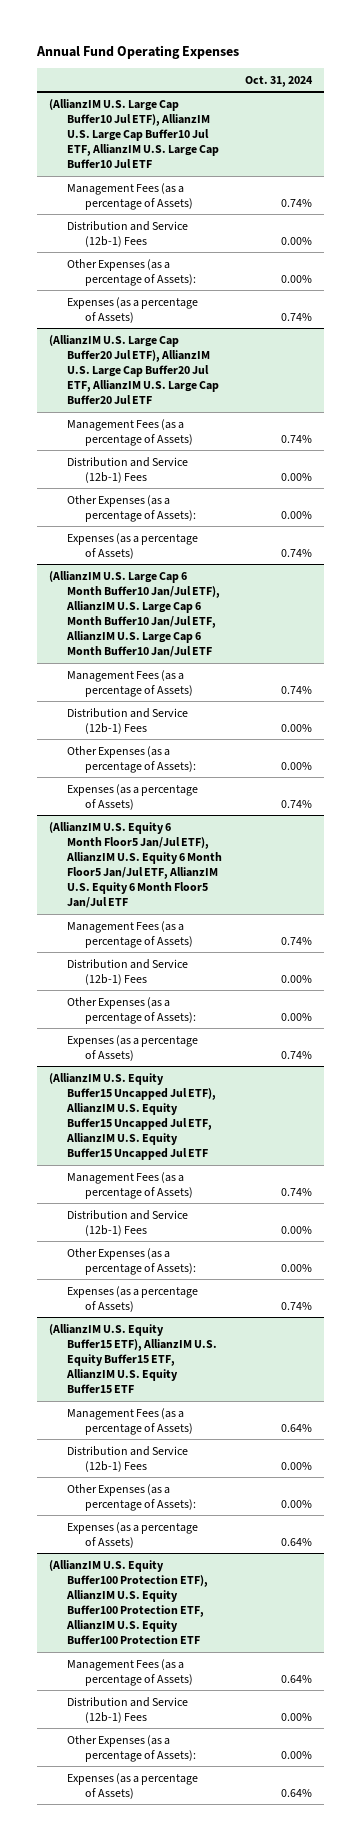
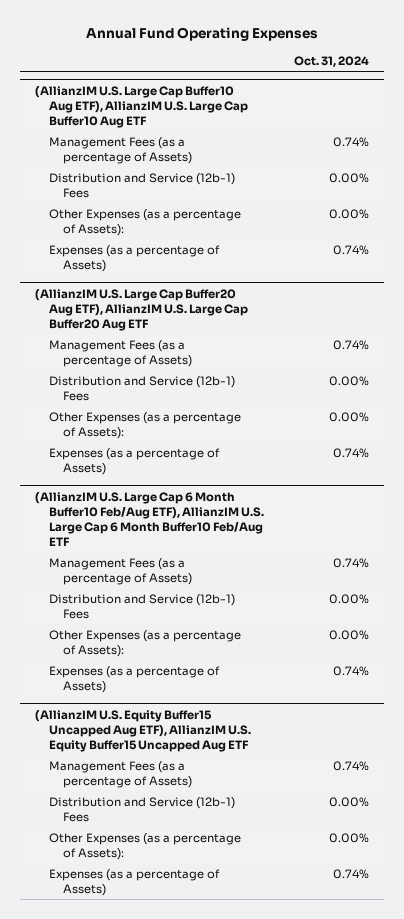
- (AllianzIM U.S. Large Cap Buffer10 Jul ETF), AllianzIM U.S. Large Cap Buffer10 Jul ETF, AllianzIM U.S. Large Cap Buffer10 Jul ETF
- Management Fees (as a percentage of Assets) | 0.74%
- Distribution and Service (12b-1) Fees | 0.00%
- Other Expenses (as a percentage of Assets): | 0.00%
- Expenses (as a percentage of Assets) | 0.74%
- (AllianzIM U.S. Large Cap Buffer20 Jul ETF), AllianzIM U.S. Large Cap Buffer20 Jul ETF, AllianzIM U.S. Large Cap Buffer20 Jul ETF
+ (AllianzIM U.S. Large Cap Buffer10 Aug ETF), AllianzIM U.S. Large Cap Buffer10 Aug ETF
- (AllianzIM U.S. Large Cap 6 Month Buffer10 Jan/Jul ETF), AllianzIM U.S. Large Cap 6 Month Buffer10 Jan/Jul ETF, AllianzIM U.S. Large Cap 6 Month Buffer10 Jan/Jul ETF
+ (AllianzIM U.S. Large Cap Buffer20 Aug ETF), AllianzIM U.S. Large Cap Buffer20 Aug ETF
- (AllianzIM U.S. Equity 6 Month Floor5 Jan/Jul ETF), AllianzIM U.S. Equity 6 Month Floor5 Jan/Jul ETF, AllianzIM U.S. Equity 6 Month Floor5 Jan/Jul ETF
+ (AllianzIM U.S. Large Cap 6 Month Buffer10 Feb/Aug ETF), AllianzIM U.S. Large Cap 6 Month Buffer10 Feb/Aug ETF
- (AllianzIM U.S. Equity Buffer15 Uncapped Jul ETF), AllianzIM U.S. Equity Buffer15 Uncapped Jul ETF, AllianzIM U.S. Equity Buffer15 Uncapped Jul ETF
+ (AllianzIM U.S. Equity Buffer15 Uncapped Aug ETF), AllianzIM U.S. Equity Buffer15 Uncapped Aug ETF
- (AllianzIM U.S. Equity Buffer15 ETF), AllianzIM U.S. Equity Buffer15 ETF, AllianzIM U.S. Equity Buffer15 ETF
- Management Fees (as a percentage of Assets) | 0.64%
- Distribution and Service (12b-1) Fees | 0.00%
- Other Expenses (as a percentage of Assets): | 0.00%
- Expenses (as a percentage of Assets) | 0.64%
- (AllianzIM U.S. Equity Buffer100 Protection ETF), AllianzIM U.S. Equity Buffer100 Protection ETF, AllianzIM U.S. Equity Buffer100 Protection ETF
- Management Fees (as a percentage of Assets) | 0.64%
- Distribution and Service (12b-1) Fees | 0.00%
- Other Expenses (as a percentage of Assets): | 0.00%
- Expenses (as a percentage of Assets) | 0.64%

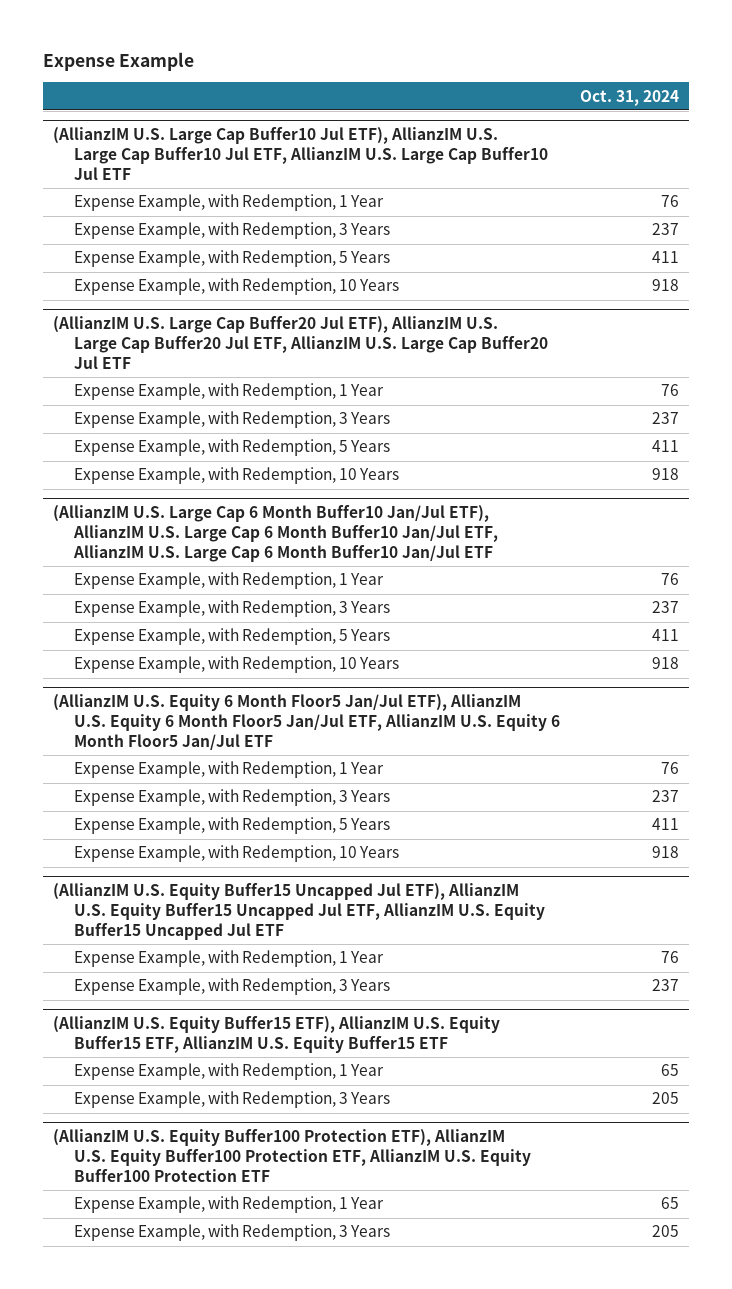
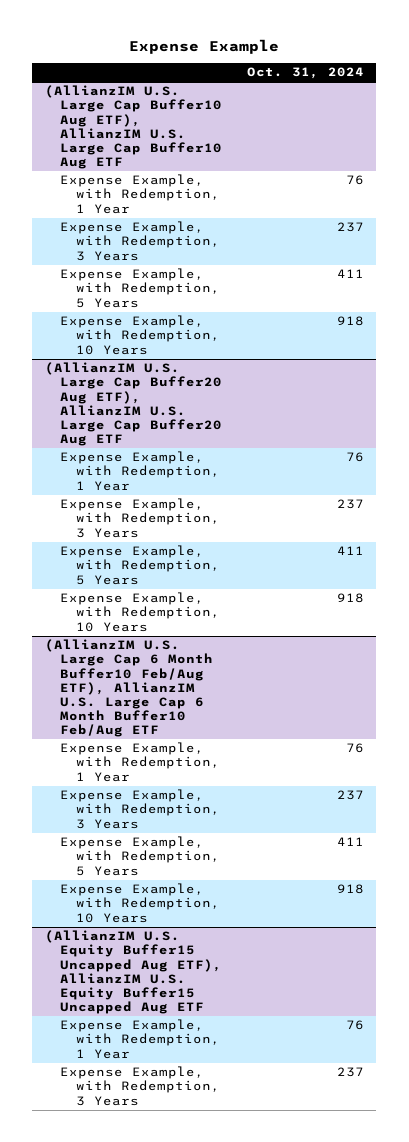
- (AllianzIM U.S. Large Cap Buffer10 Jul ETF), AllianzIM U.S. Large Cap Buffer10 Jul ETF, AllianzIM U.S. Large Cap Buffer10 Jul ETF
- Expense Example, with Redemption, 1 Year | 76
- Expense Example, with Redemption, 3 Years | 237
- Expense Example, with Redemption, 5 Years | 411
- Expense Example, with Redemption, 10 Years | 918
- (AllianzIM U.S. Large Cap Buffer20 Jul ETF), AllianzIM U.S. Large Cap Buffer20 Jul ETF, AllianzIM U.S. Large Cap Buffer20 Jul ETF
+ (AllianzIM U.S. Large Cap Buffer10 Aug ETF), AllianzIM U.S. Large Cap Buffer10 Aug ETF
- (AllianzIM U.S. Large Cap 6 Month Buffer10 Jan/Jul ETF), AllianzIM U.S. Large Cap 6 Month Buffer10 Jan/Jul ETF, AllianzIM U.S. Large Cap 6 Month Buffer10 Jan/Jul ETF
+ (AllianzIM U.S. Large Cap Buffer20 Aug ETF), AllianzIM U.S. Large Cap Buffer20 Aug ETF
- (AllianzIM U.S. Equity 6 Month Floor5 Jan/Jul ETF), AllianzIM U.S. Equity 6 Month Floor5 Jan/Jul ETF, AllianzIM U.S. Equity 6 Month Floor5 Jan/Jul ETF
+ (AllianzIM U.S. Large Cap 6 Month Buffer10 Feb/Aug ETF), AllianzIM U.S. Large Cap 6 Month Buffer10 Feb/Aug ETF
- (AllianzIM U.S. Equity Buffer15 Uncapped Jul ETF), AllianzIM U.S. Equity Buffer15 Uncapped Jul ETF, AllianzIM U.S. Equity Buffer15 Uncapped Jul ETF
+ (AllianzIM U.S. Equity Buffer15 Uncapped Aug ETF), AllianzIM U.S. Equity Buffer15 Uncapped Aug ETF
- (AllianzIM U.S. Equity Buffer15 ETF), AllianzIM U.S. Equity Buffer15 ETF, AllianzIM U.S. Equity Buffer15 ETF
- Expense Example, with Redemption, 1 Year | 65
- Expense Example, with Redemption, 3 Years | 205
- (AllianzIM U.S. Equity Buffer100 Protection ETF), AllianzIM U.S. Equity Buffer100 Protection ETF, AllianzIM U.S. Equity Buffer100 Protection ETF
- Expense Example, with Redemption, 1 Year | 65
- Expense Example, with Redemption, 3 Years | 205

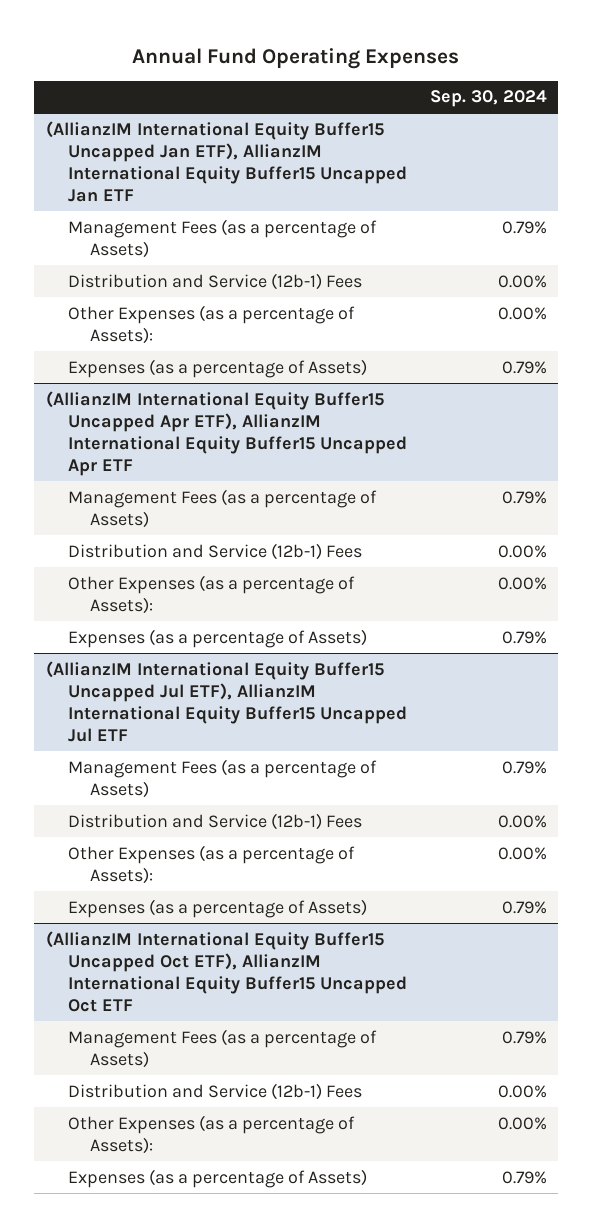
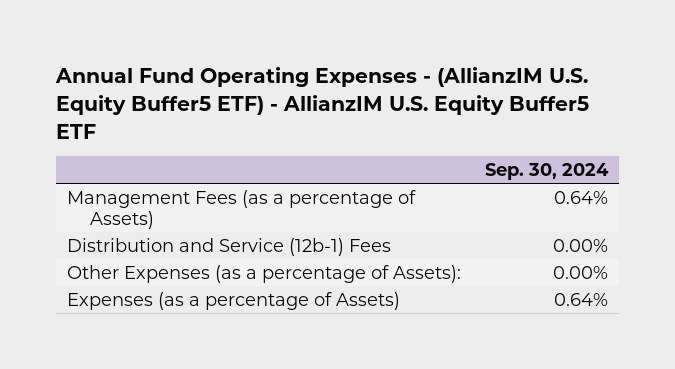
- Annual Fund Operating Expenses
+ Annual Fund Operating Expenses - (AllianzIM U.S. Equity Buffer5 ETF) - AllianzIM U.S. Equity Buffer5 ETF
- (AllianzIM International Equity Buffer15 Uncapped Jan ETF), AllianzIM International Equity Buffer15 Uncapped Jan ETF
- Management Fees (as a percentage of Assets) | 0.79%
- Distribution and Service (12b-1) Fees | 0.00%
- Other Expenses (as a percentage of Assets): | 0.00%
- Expenses (as a percentage of Assets) | 0.79%
- (AllianzIM International Equity Buffer15 Uncapped Apr ETF), AllianzIM International Equity Buffer15 Uncapped Apr ETF
- Management Fees (as a percentage of Assets) | 0.79%
- Distribution and Service (12b-1) Fees | 0.00%
- Other Expenses (as a percentage of Assets): | 0.00%
- Expenses (as a percentage of Assets) | 0.79%
- (AllianzIM International Equity Buffer15 Uncapped Jul ETF), AllianzIM International Equity Buffer15 Uncapped Jul ETF
- Management Fees (as a percentage of Assets) | 0.79%
- Distribution and Service (12b-1) Fees | 0.00%
- Other Expenses (as a percentage of Assets): | 0.00%
- Expenses (as a percentage of Assets) | 0.79%
- (AllianzIM International Equity Buffer15 Uncapped Oct ETF), AllianzIM International Equity Buffer15 Uncapped Oct ETF
- Management Fees (as a percentage of Assets) | 0.79%
+ Management Fees (as a percentage of Assets) | 0.64%
- Expenses (as a percentage of Assets) | 0.79%
+ Expenses (as a percentage of Assets) | 0.64%

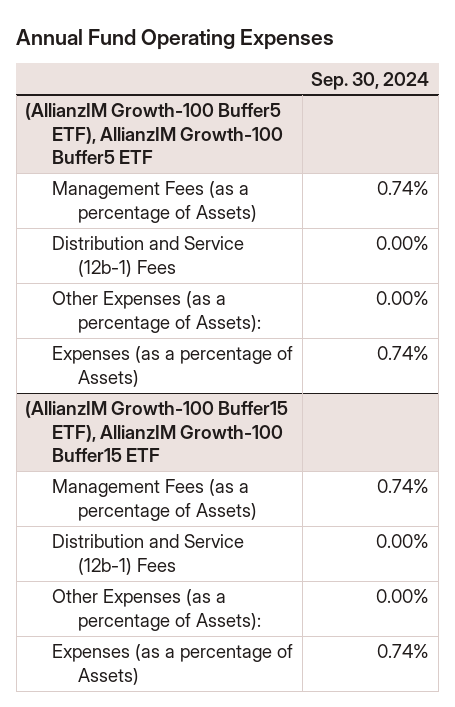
- Annual Fund Operating Expenses - (AllianzIM U.S. Equity Buffer5 ETF) - AllianzIM U.S. Equity Buffer5 ETF
+ Annual Fund Operating Expenses
- Management Fees (as a percentage of Assets) | 0.64%
+ (AllianzIM Growth-100 Buffer5 ETF), AllianzIM Growth-100 Buffer5 ETF
+ Management Fees (as a percentage of Assets) | 0.74%
- Expenses (as a percentage of Assets) | 0.64%
+ Expenses (as a percentage of Assets) | 0.74%
+ (AllianzIM Growth-100 Buffer15 ETF), AllianzIM Growth-100 Buffer15 ETF
+ Management Fees (as a percentage of Assets) | 0.74%
+ Distribution and Service (12b-1) Fees | 0.00%
+ Other Expenses (as a percentage of Assets): | 0.00%
+ Expenses (as a percentage of Assets) | 0.74%

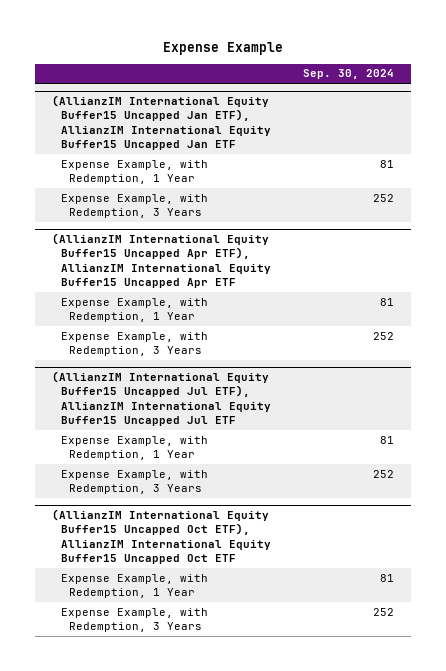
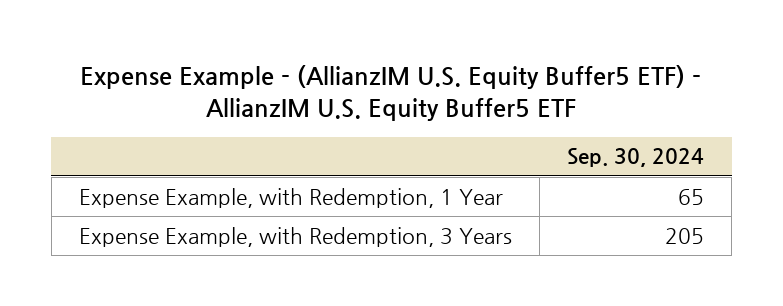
- Expense Example
+ Expense Example - (AllianzIM U.S. Equity Buffer5 ETF) - AllianzIM U.S. Equity Buffer5 ETF
- (AllianzIM International Equity Buffer15 Uncapped Jan ETF), AllianzIM International Equity Buffer15 Uncapped Jan ETF
- Expense Example, with Redemption, 1 Year | 81
- Expense Example, with Redemption, 3 Years | 252
- (AllianzIM International Equity Buffer15 Uncapped Apr ETF), AllianzIM International Equity Buffer15 Uncapped Apr ETF
- Expense Example, with Redemption, 1 Year | 81
- Expense Example, with Redemption, 3 Years | 252
- (AllianzIM International Equity Buffer15 Uncapped Jul ETF), AllianzIM International Equity Buffer15 Uncapped Jul ETF
- Expense Example, with Redemption, 1 Year | 81
- Expense Example, with Redemption, 3 Years | 252
- (AllianzIM International Equity Buffer15 Uncapped Oct ETF), AllianzIM International Equity Buffer15 Uncapped Oct ETF
- Expense Example, with Redemption, 1 Year | 81
- Expense Example, with Redemption, 3 Years | 252
+ Expense Example, with Redemption, 1 Year | 65
+ Expense Example, with Redemption, 3 Years | 205

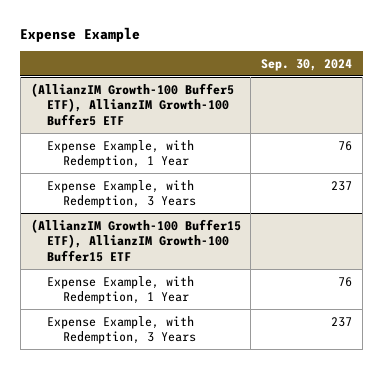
- Expense Example - (AllianzIM U.S. Equity Buffer5 ETF) - AllianzIM U.S. Equity Buffer5 ETF
+ Expense Example
- Expense Example, with Redemption, 1 Year | 65
- Expense Example, with Redemption, 3 Years | 205
+ (AllianzIM Growth-100 Buffer5 ETF), AllianzIM Growth-100 Buffer5 ETF
+ Expense Example, with Redemption, 1 Year | 76
+ Expense Example, with Redemption, 3 Years | 237
+ (AllianzIM Growth-100 Buffer15 ETF), AllianzIM Growth-100 Buffer15 ETF
+ Expense Example, with Redemption, 1 Year | 76
+ Expense Example, with Redemption, 3 Years | 237

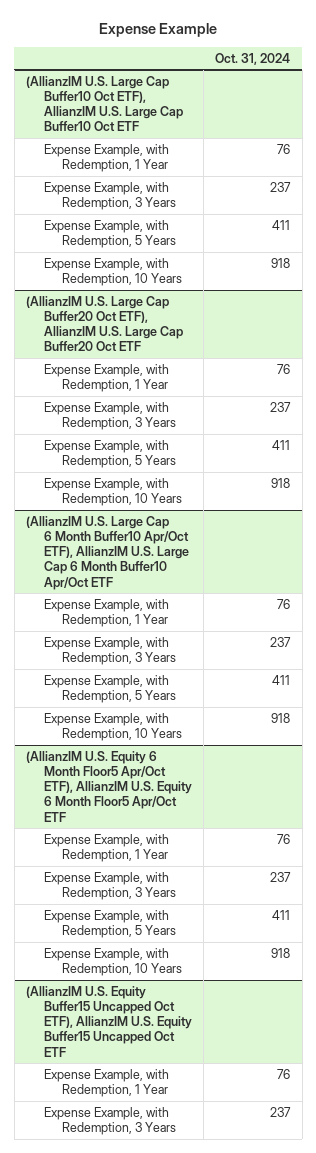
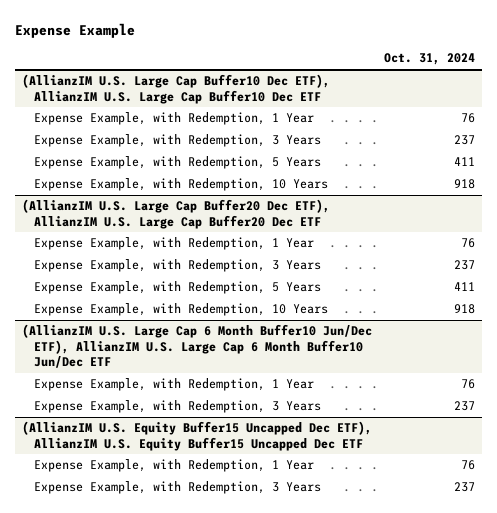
- (AllianzIM U.S. Large Cap Buffer10 Oct ETF), AllianzIM U.S. Large Cap Buffer10 Oct ETF
- Expense Example, with Redemption, 1 Year | 76
- Expense Example, with Redemption, 3 Years | 237
- Expense Example, with Redemption, 5 Years | 411
- Expense Example, with Redemption, 10 Years | 918
- (AllianzIM U.S. Large Cap Buffer20 Oct ETF), AllianzIM U.S. Large Cap Buffer20 Oct ETF
+ (AllianzIM U.S. Large Cap Buffer10 Dec ETF), AllianzIM U.S. Large Cap Buffer10 Dec ETF
- (AllianzIM U.S. Large Cap 6 Month Buffer10 Apr/Oct ETF), AllianzIM U.S. Large Cap 6 Month Buffer10 Apr/Oct ETF
+ (AllianzIM U.S. Large Cap Buffer20 Dec ETF), AllianzIM U.S. Large Cap Buffer20 Dec ETF
- (AllianzIM U.S. Equity 6 Month Floor5 Apr/Oct ETF), AllianzIM U.S. Equity 6 Month Floor5 Apr/Oct ETF
+ (AllianzIM U.S. Large Cap 6 Month Buffer10 Jun/Dec ETF), AllianzIM U.S. Large Cap 6 Month Buffer10 Jun/Dec ETF
- Expense Example, with Redemption, 5 Years | 411
- Expense Example, with Redemption, 10 Years | 918
- (AllianzIM U.S. Equity Buffer15 Uncapped Oct ETF), AllianzIM U.S. Equity Buffer15 Uncapped Oct ETF
+ (AllianzIM U.S. Equity Buffer15 Uncapped Dec ETF), AllianzIM U.S. Equity Buffer15 Uncapped Dec ETF

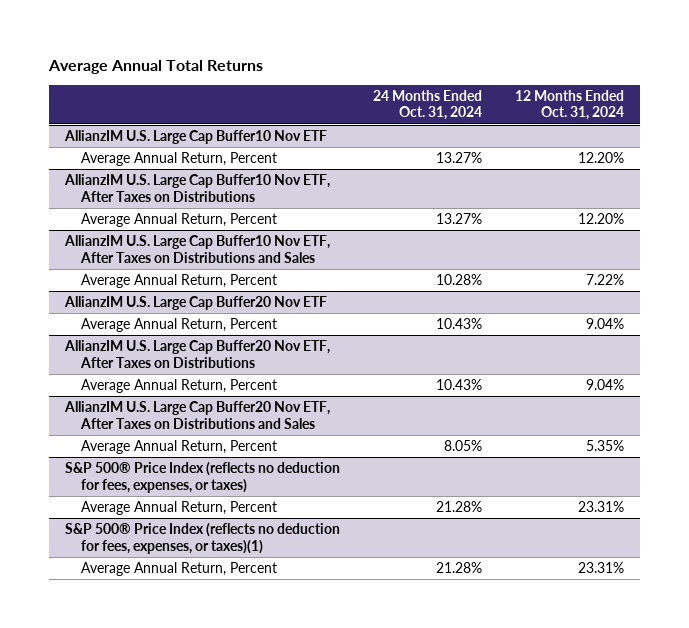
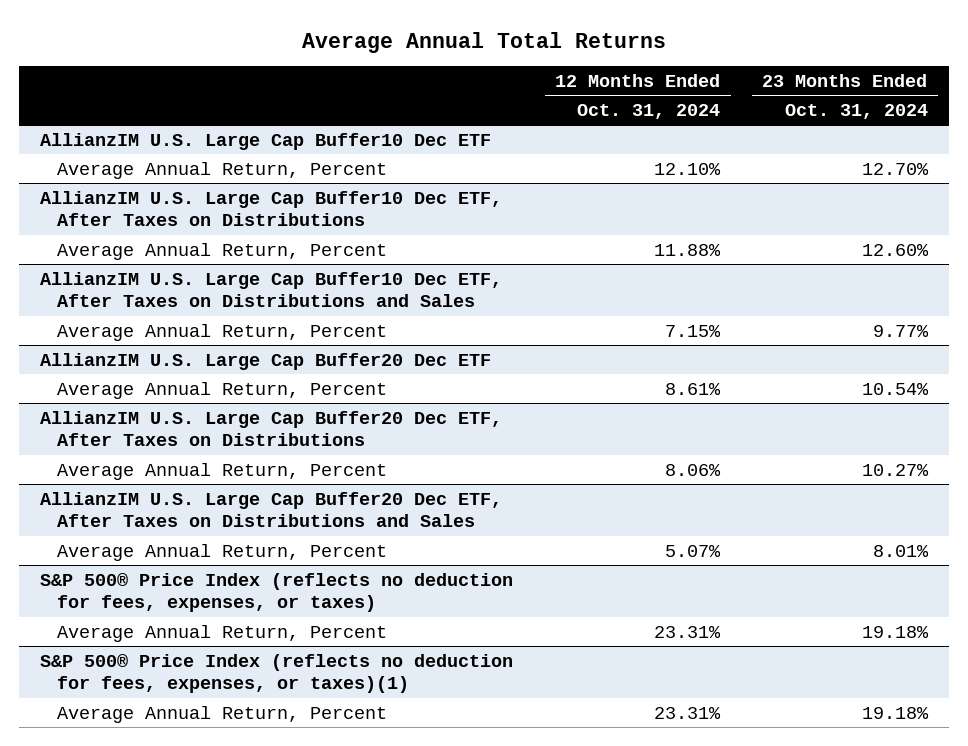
- | 24 Months Ended Oct. 31, 2024 | 12 Months Ended Oct. 31, 2024
+ | 12 Months Ended Oct. 31, 2024 | 23 Months Ended Oct. 31, 2024
- AllianzIM U.S. Large Cap Buffer10 Nov ETF
- Average Annual Return, Percent | 13.27% | 12.20%
- AllianzIM U.S. Large Cap Buffer10 Nov ETF, After Taxes on Distributions
- Average Annual Return, Percent | 13.27% | 12.20%
- AllianzIM U.S. Large Cap Buffer10 Nov ETF, After Taxes on Distributions and Sales
- Average Annual Return, Percent | 10.28% | 7.22%
- AllianzIM U.S. Large Cap Buffer20 Nov ETF
- Average Annual Return, Percent | 10.43% | 9.04%
- AllianzIM U.S. Large Cap Buffer20 Nov ETF, After Taxes on Distributions
- Average Annual Return, Percent | 10.43% | 9.04%
- AllianzIM U.S. Large Cap Buffer20 Nov ETF, After Taxes on Distributions and Sales
- Average Annual Return, Percent | 8.05% | 5.35%
+ AllianzIM U.S. Large Cap Buffer10 Dec ETF
+ Average Annual Return, Percent | 12.10% | 12.70%
+ AllianzIM U.S. Large Cap Buffer10 Dec ETF, After Taxes on Distributions
+ Average Annual Return, Percent | 11.88% | 12.60%
+ AllianzIM U.S. Large Cap Buffer10 Dec ETF, After Taxes on Distributions and Sales
+ Average Annual Return, Percent | 7.15% | 9.77%
+ AllianzIM U.S. Large Cap Buffer20 Dec ETF
+ Average Annual Return, Percent | 8.61% | 10.54%
+ AllianzIM U.S. Large Cap Buffer20 Dec ETF, After Taxes on Distributions
+ Average Annual Return, Percent | 8.06% | 10.27%
+ AllianzIM U.S. Large Cap Buffer20 Dec ETF, After Taxes on Distributions and Sales
+ Average Annual Return, Percent | 5.07% | 8.01%

